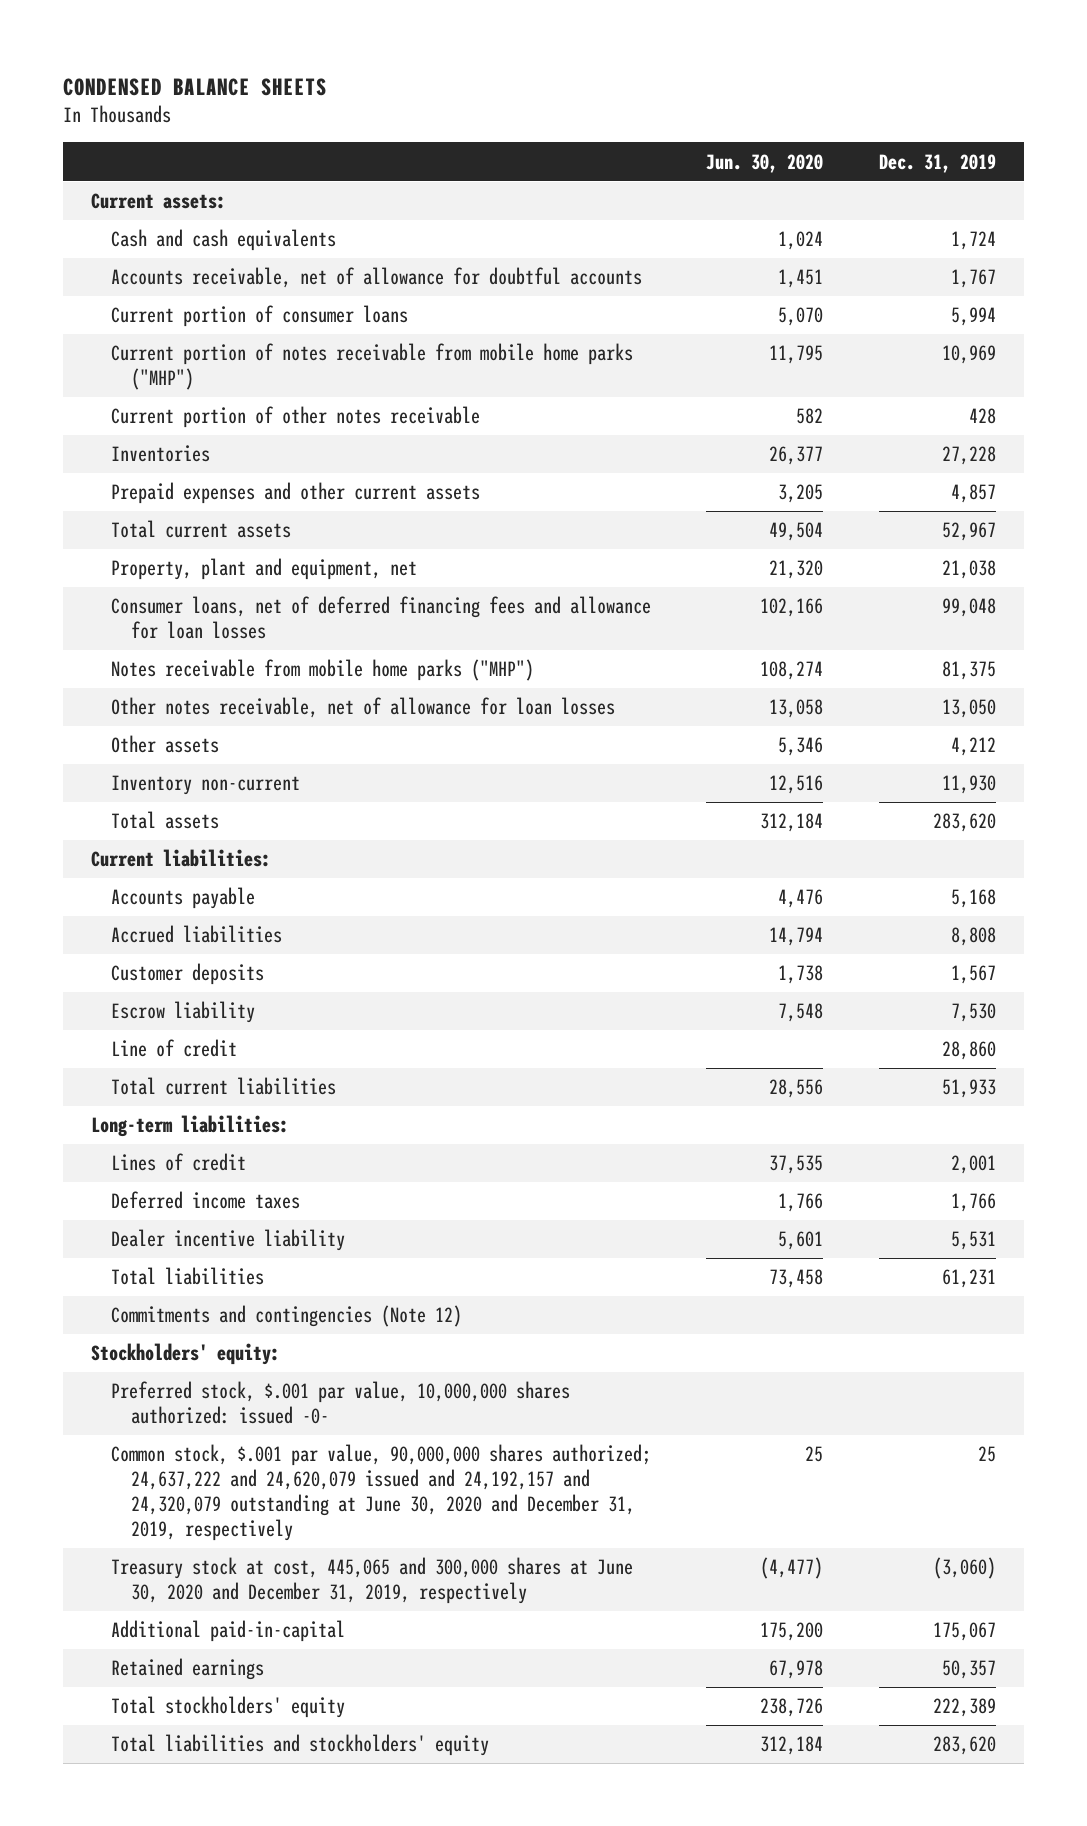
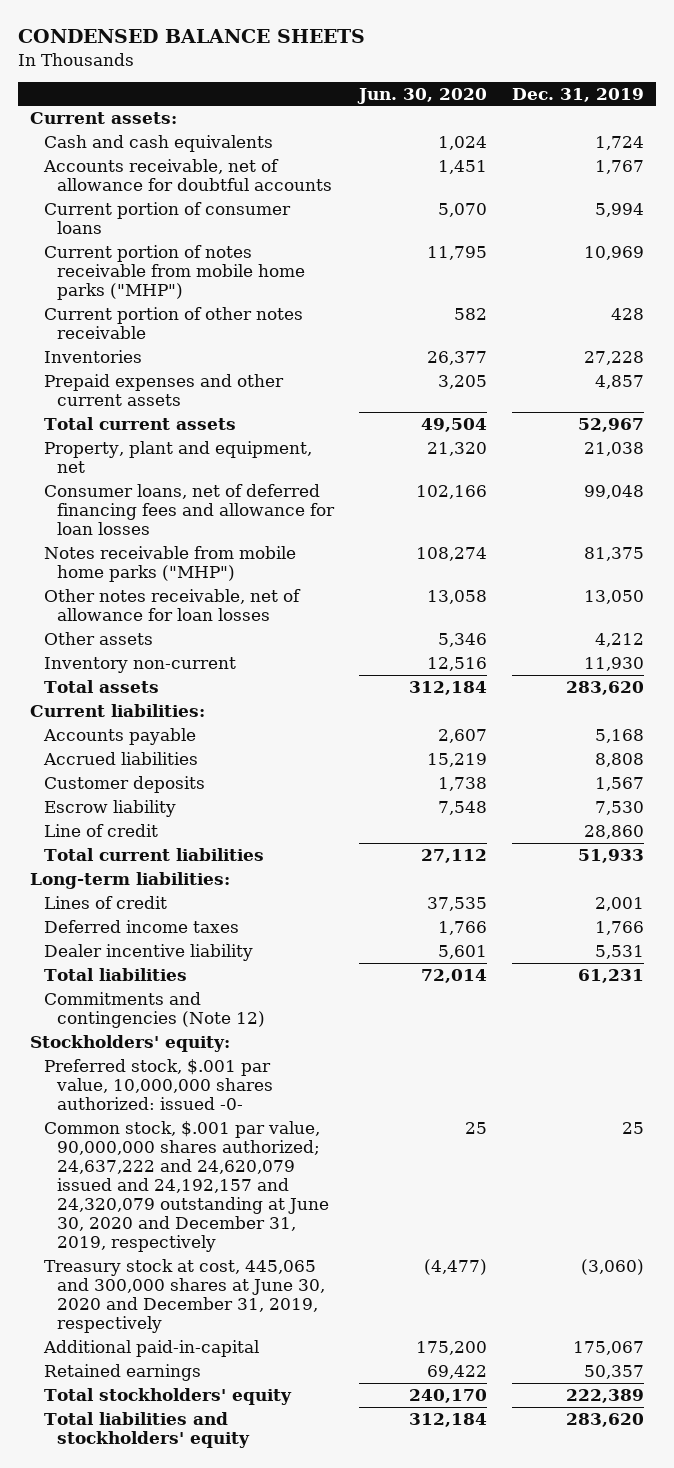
- Accounts payable | 4,476 | 5,168
- Accrued liabilities | 14,794 | 8,808
+ Accounts payable | 2,607 | 5,168
+ Accrued liabilities | 15,219 | 8,808
- Total current liabilities | 28,556 | 51,933
+ Total current liabilities | 27,112 | 51,933
- Total liabilities | 73,458 | 61,231
+ Total liabilities | 72,014 | 61,231
- Retained earnings | 67,978 | 50,357
- Total stockholders' equity | 238,726 | 222,389
+ Retained earnings | 69,422 | 50,357
+ Total stockholders' equity | 240,170 | 222,389

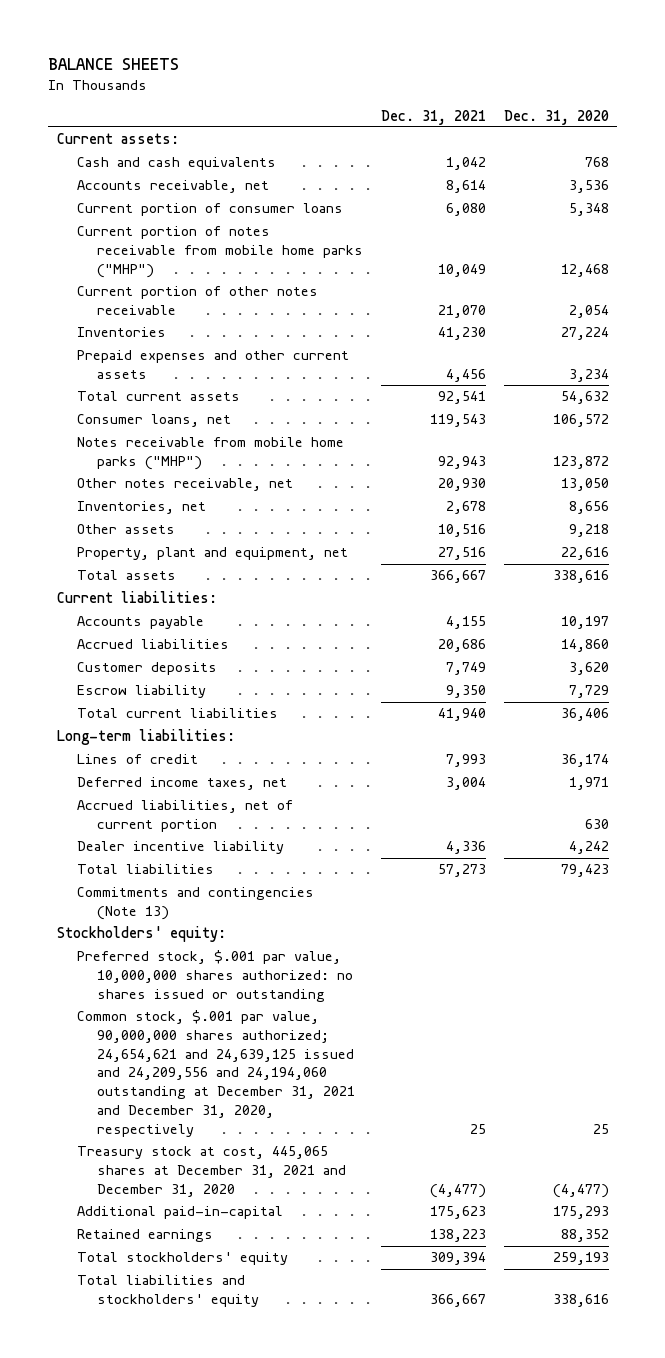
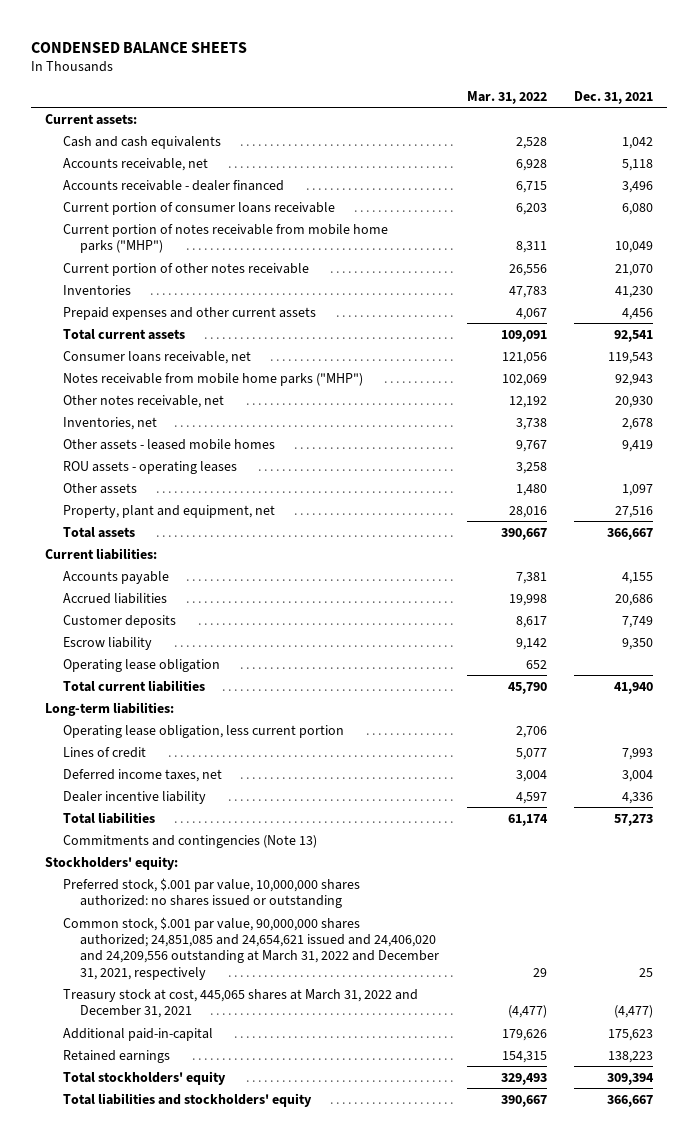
- BALANCE SHEETS
+ CONDENSED BALANCE SHEETS
- | Dec. 31, 2021 | Dec. 31, 2020
+ | Mar. 31, 2022 | Dec. 31, 2021
- Accounts receivable, net | 8,614 | 3,536
- Current portion of consumer loans | 6,080 | 5,348
+ Accounts receivable, net | 6,928 | 5,118
+ Accounts receivable - dealer financed | 6,715 | 3,496
+ Current portion of consumer loans receivable | 6,203 | 6,080
- Consumer loans, net | 119,543 | 106,572
+ Consumer loans receivable, net | 121,056 | 119,543
- Other assets | 10,516 | 9,218
+ Other assets - leased mobile homes | 9,767 | 9,419
+ ROU assets - operating leases | 3,258 |
+ Other assets | 1,480 | 1,097
+ Operating lease obligation | 652 |
+ Operating lease obligation, less current portion | 2,706 |
- Accrued liabilities, net of current portion | | 630
- Common stock, $.001 par value, 90,000,000 shares authorized; 24,654,621 and 24,639,125 issued and 24,209,556 and 24,194,060 outstanding at December 31, 2021 and December 31, 2020, respectively | 25 | 25
- Treasury stock at cost, 445,065 shares at December 31, 2021 and December 31, 2020 | (4,477) | (4,477)
+ Common stock, $.001 par value, 90,000,000 shares authorized; 24,851,085 and 24,654,621 issued and 24,406,020 and 24,209,556 outstanding at March 31, 2022 and December 31, 2021, respectively | 29 | 25
+ Treasury stock at cost, 445,065 shares at March 31, 2022 and December 31, 2021 | (4,477) | (4,477)

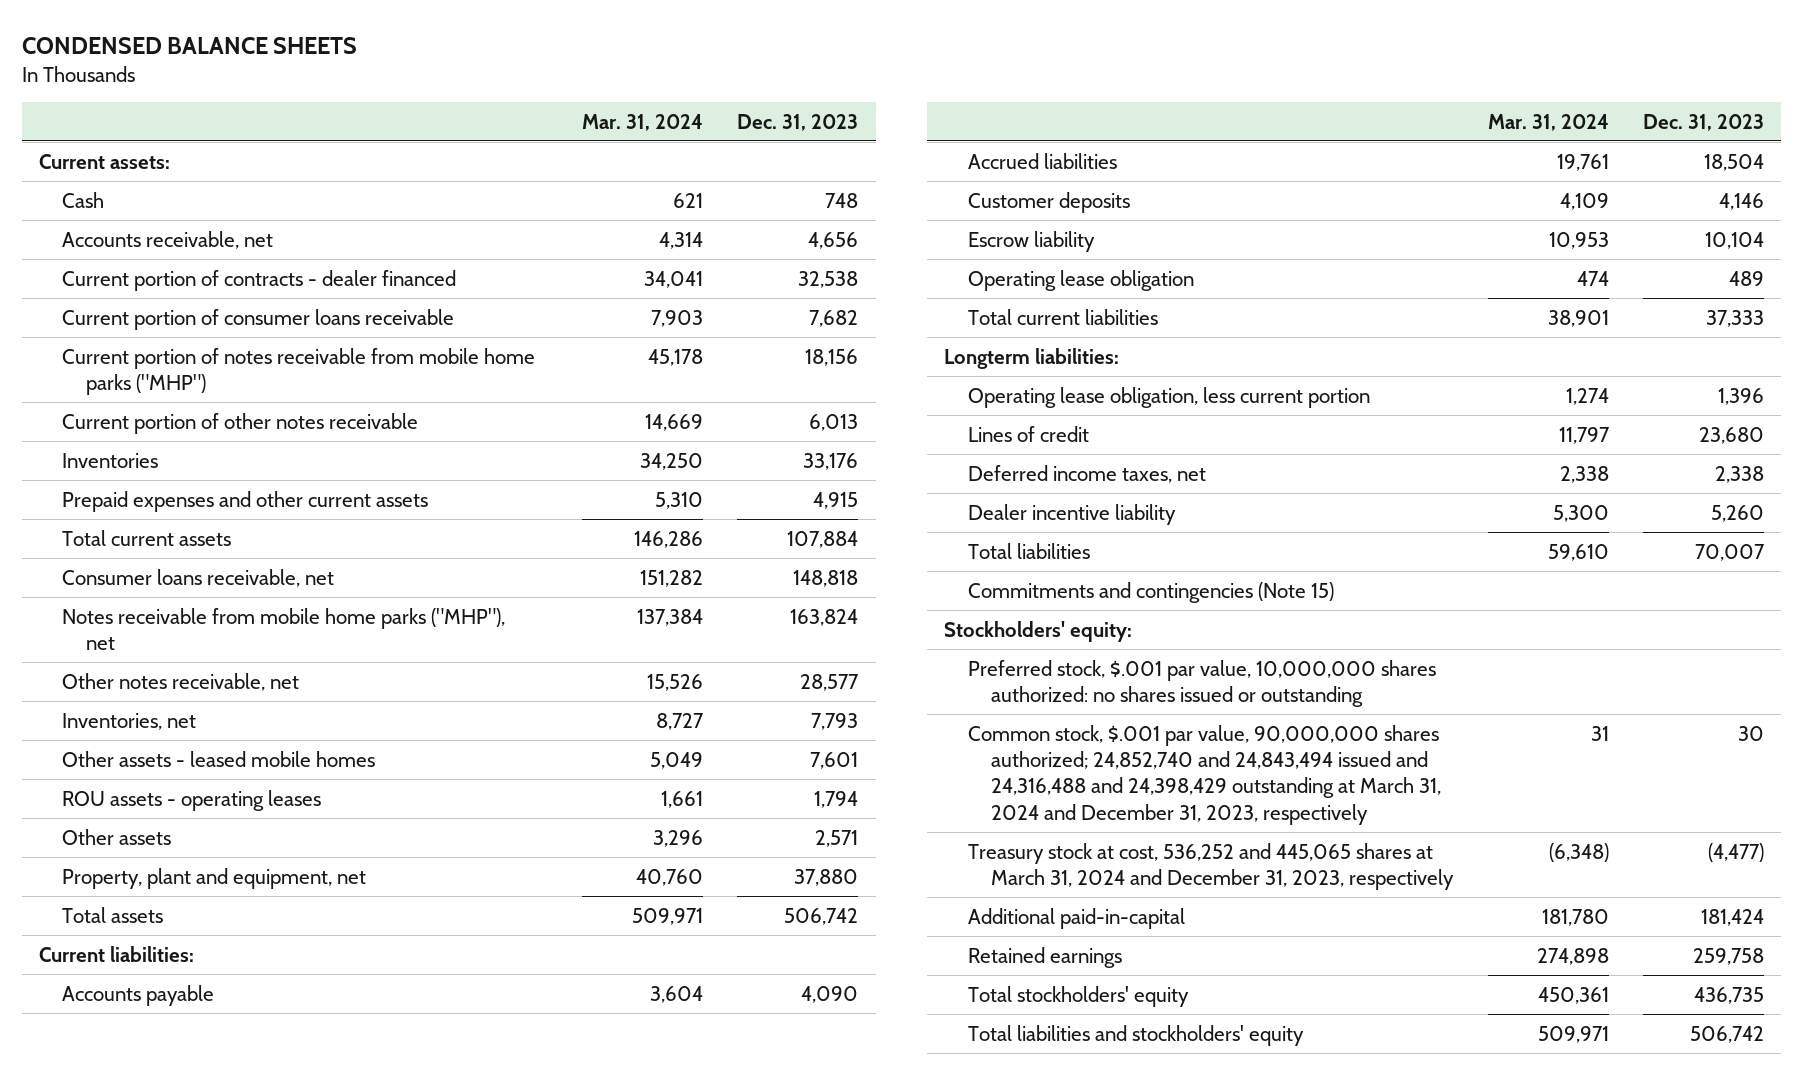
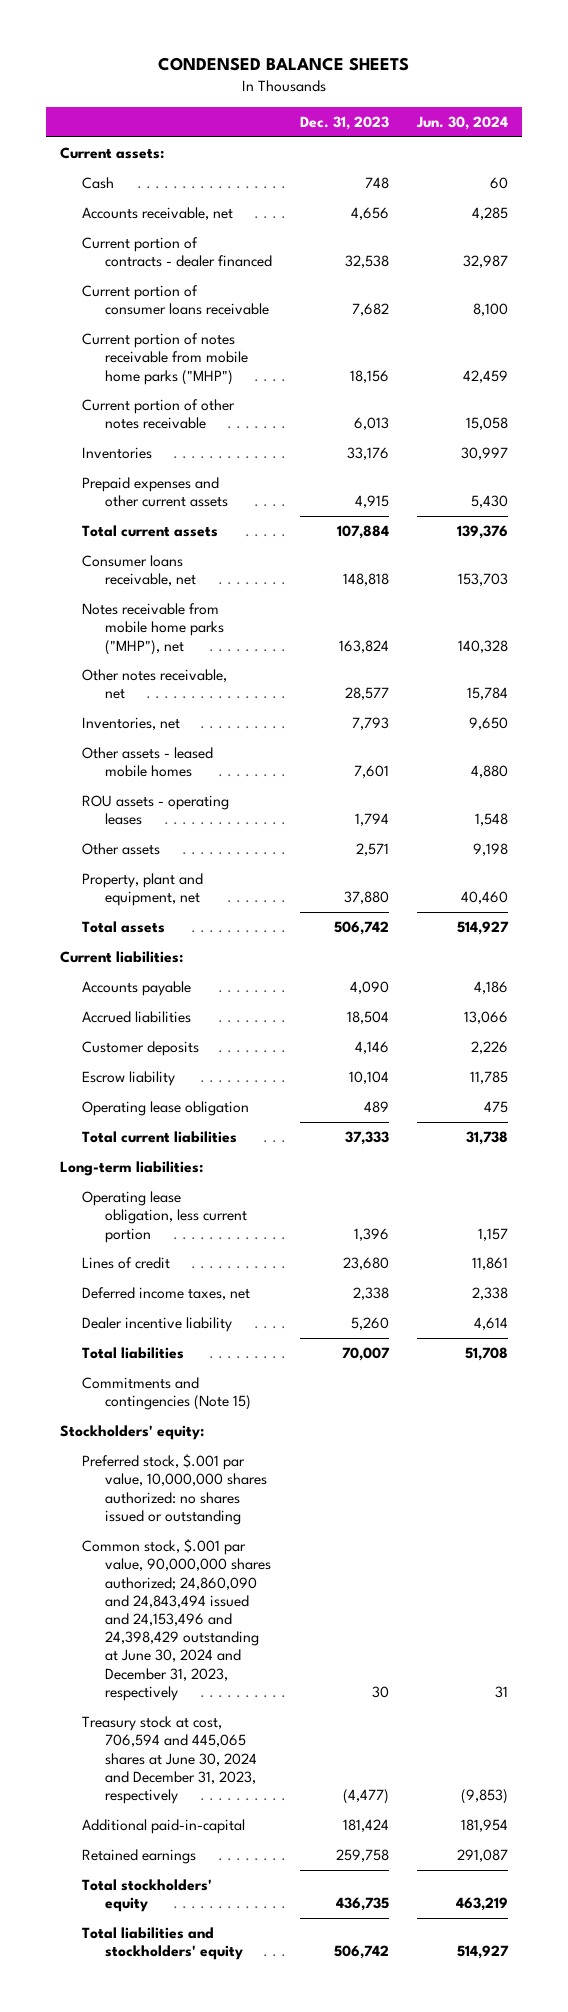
- | Mar. 31, 2024 | Dec. 31, 2023
+ | Dec. 31, 2023 | Jun. 30, 2024
- Longterm liabilities:
+ Long-term liabilities:
- Common stock, $.001 par value, 90,000,000 shares authorized; 24,852,740 and 24,843,494 issued and 24,316,488 and 24,398,429 outstanding at March 31, 2024 and December 31, 2023, respectively | 31 | 30
- Treasury stock at cost, 536,252 and 445,065 shares at March 31, 2024 and December 31, 2023, respectively | (6,348) | (4,477)
+ Common stock, $.001 par value, 90,000,000 shares authorized; 24,860,090 and 24,843,494 issued and 24,153,496 and 24,398,429 outstanding at June 30, 2024 and December 31, 2023, respectively | 30 | 31
+ Treasury stock at cost, 706,594 and 445,065 shares at June 30, 2024 and December 31, 2023, respectively | (4,477) | (9,853)

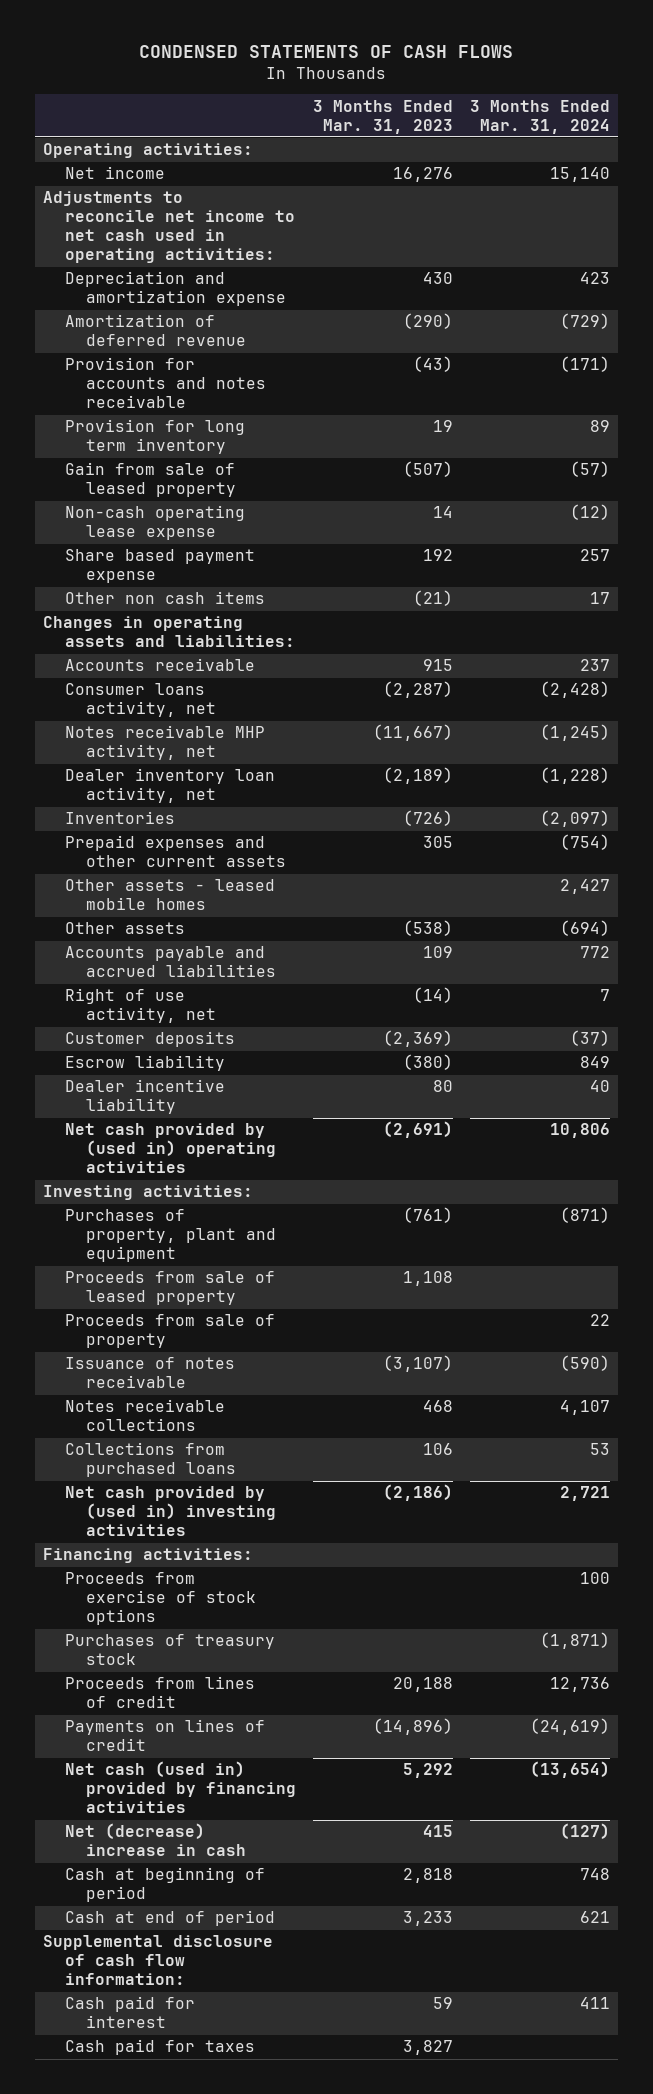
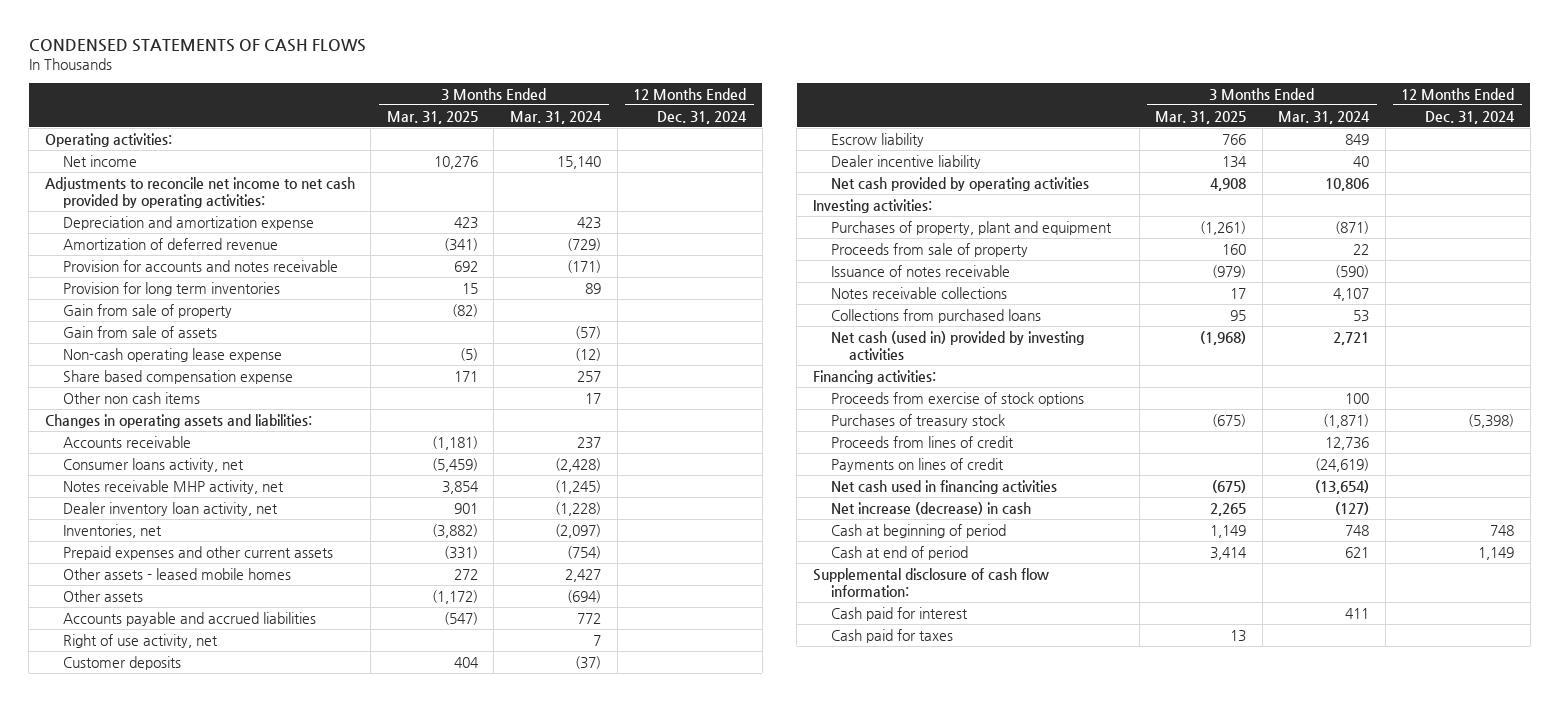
- | 3 Months Ended Mar. 31, 2023 | 3 Months Ended Mar. 31, 2024
+ | 3 Months Ended Mar. 31, 2025 | 3 Months Ended Mar. 31, 2024 | 12 Months Ended Dec. 31, 2024
- Adjustments to reconcile net income to net cash used in operating activities:
+ Adjustments to reconcile net income to net cash provided by operating activities:
- Provision for long term inventory | 19 | 89
- Gain from sale of leased property | (507) | (57)
+ Provision for long term inventories | 15 | 89 |
+ Gain from sale of property | (82) | |
+ Gain from sale of assets | | (57) |
- Share based payment expense | 192 | 257
+ Share based compensation expense | 171 | 257 |
- Inventories | (726) | (2,097)
+ Inventories, net | (3,882) | (2,097) |
- Net cash provided by (used in) operating activities | (2,691) | 10,806
+ Net cash provided by operating activities | 4,908 | 10,806 |
- Proceeds from sale of leased property | 1,108 |
- Net cash provided by (used in) investing activities | (2,186) | 2,721
+ Net cash (used in) provided by investing activities | (1,968) | 2,721 |
- Net cash (used in) provided by financing activities | 5,292 | (13,654)
- Net (decrease) increase in cash | 415 | (127)
+ Net cash used in financing activities | (675) | (13,654) |
+ Net increase (decrease) in cash | 2,265 | (127) |

